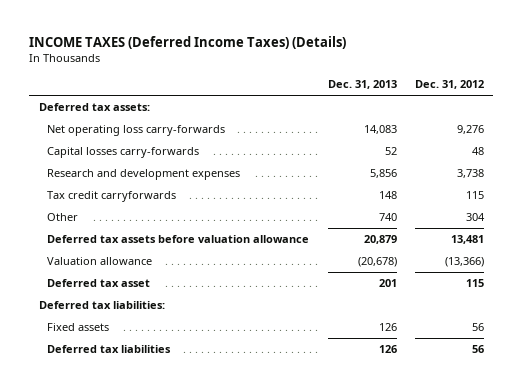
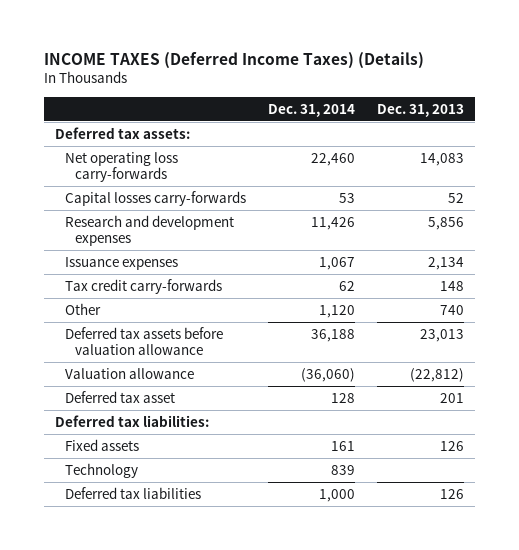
- | Dec. 31, 2013 | Dec. 31, 2012
+ | Dec. 31, 2014 | Dec. 31, 2013
- Tax credit carryforwards | 148 | 115
+ Issuance expenses | 1,067 | 2,134
+ Tax credit carry-forwards | 62 | 148
- Deferred tax assets before valuation allowance | 20,879 | 13,481
- Valuation allowance | (20,678) | (13,366)
+ Deferred tax assets before valuation allowance | 36,188 | 23,013
+ Valuation allowance | (36,060) | (22,812)
+ Technology | 839 |

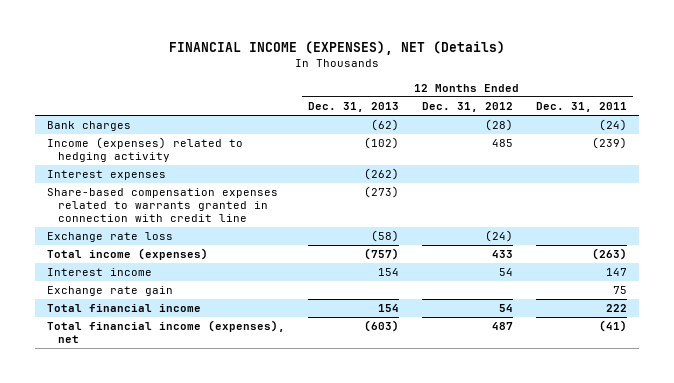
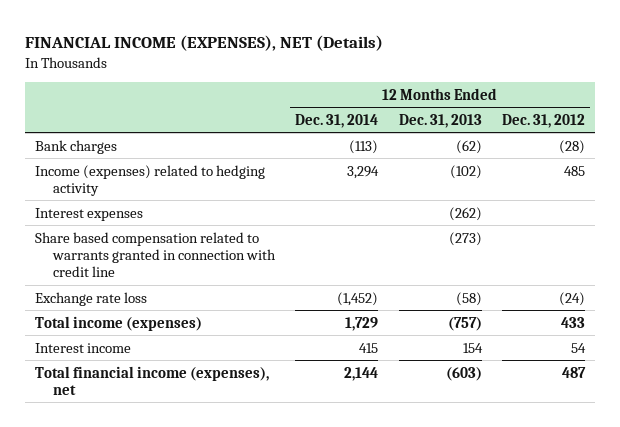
- | 12 Months Ended Dec. 31, 2013 | 12 Months Ended Dec. 31, 2012 | 12 Months Ended Dec. 31, 2011
+ | 12 Months Ended Dec. 31, 2014 | 12 Months Ended Dec. 31, 2013 | 12 Months Ended Dec. 31, 2012
- Share-based compensation expenses related to warrants granted in connection with credit line | (273) | |
+ Share based compensation related to warrants granted in connection with credit line | | (273) |
- Exchange rate gain | | | 75
- Total financial income | 154 | 54 | 222

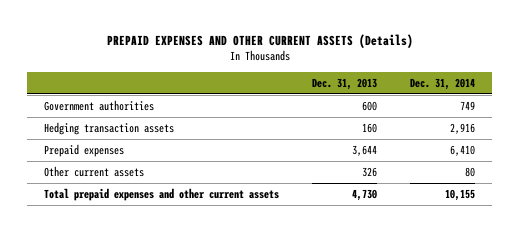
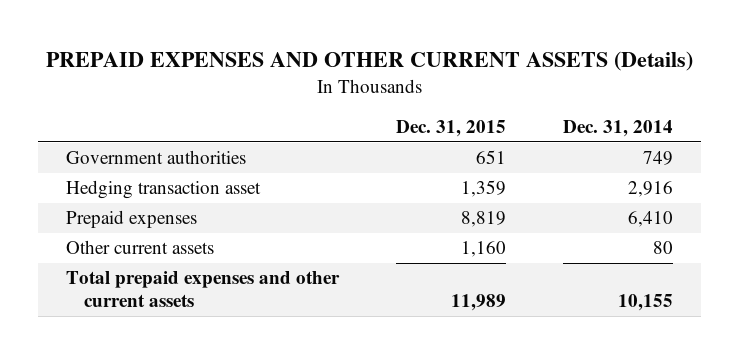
- | Dec. 31, 2013 | Dec. 31, 2014
+ | Dec. 31, 2015 | Dec. 31, 2014
- Hedging transaction assets | 160 | 2,916
+ Hedging transaction asset | 1,359 | 2,916

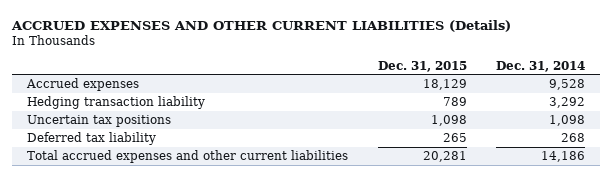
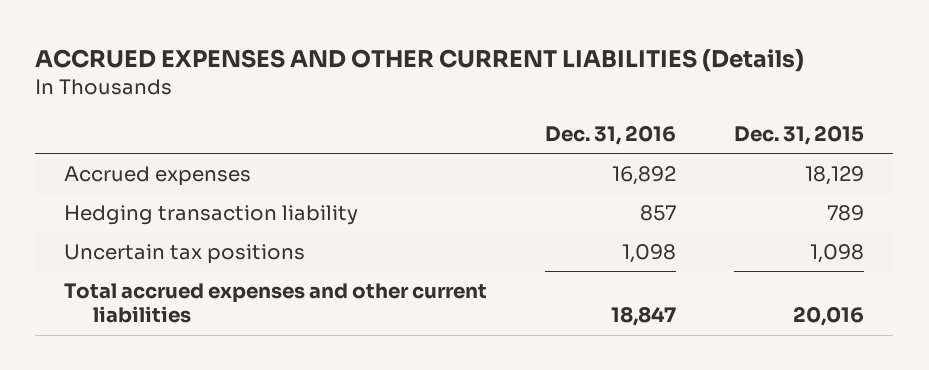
- | Dec. 31, 2015 | Dec. 31, 2014
+ | Dec. 31, 2016 | Dec. 31, 2015
- Deferred tax liability | 265 | 268
- Total accrued expenses and other current liabilities | 20,281 | 14,186
+ Total accrued expenses and other current liabilities | 18,847 | 20,016

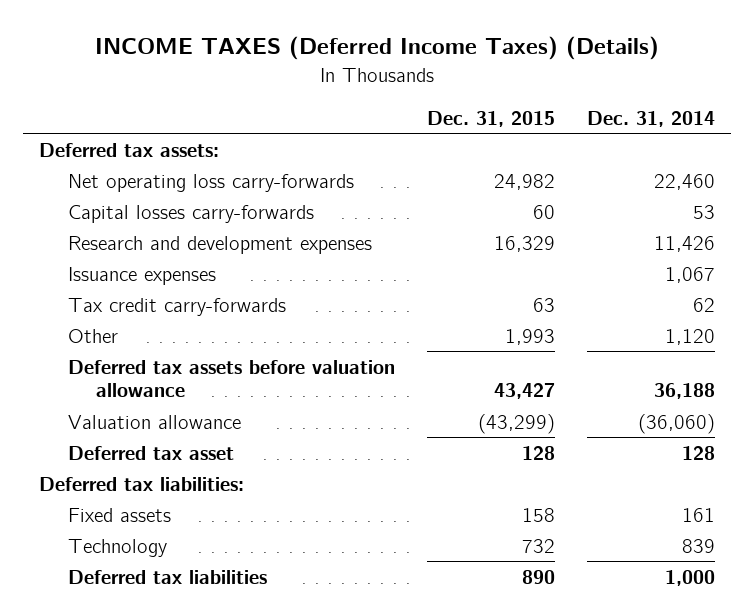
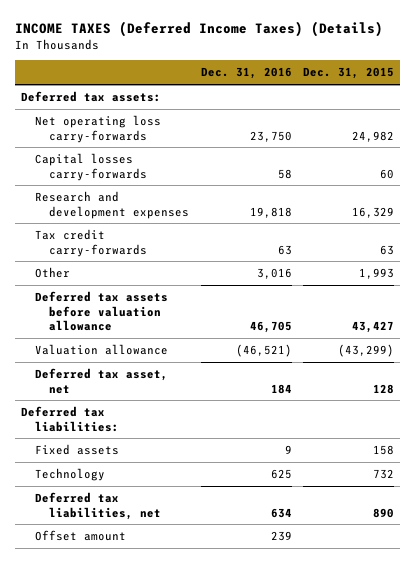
- | Dec. 31, 2015 | Dec. 31, 2014
+ | Dec. 31, 2016 | Dec. 31, 2015
- Issuance expenses | | 1,067
- Deferred tax asset | 128 | 128
+ Deferred tax asset, net | 184 | 128
- Deferred tax liabilities | 890 | 1,000
+ Deferred tax liabilities, net | 634 | 890
+ Offset amount | 239 |

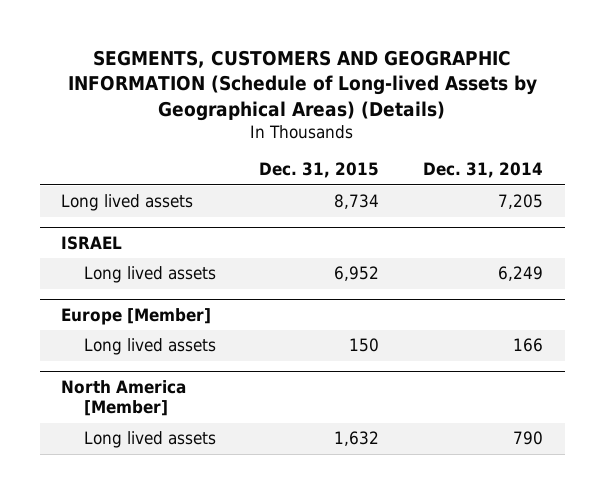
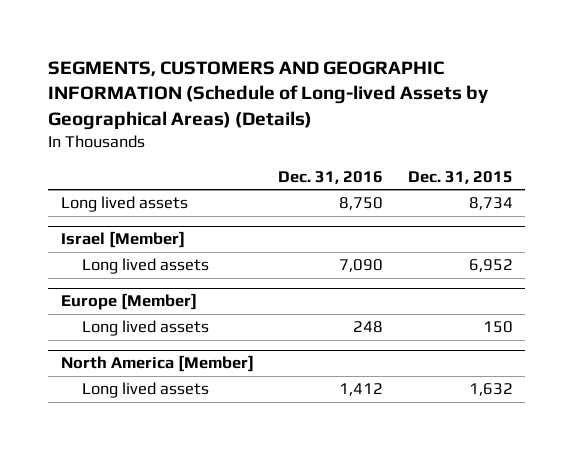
- | Dec. 31, 2015 | Dec. 31, 2014
+ | Dec. 31, 2016 | Dec. 31, 2015
- ISRAEL
+ Israel [Member]

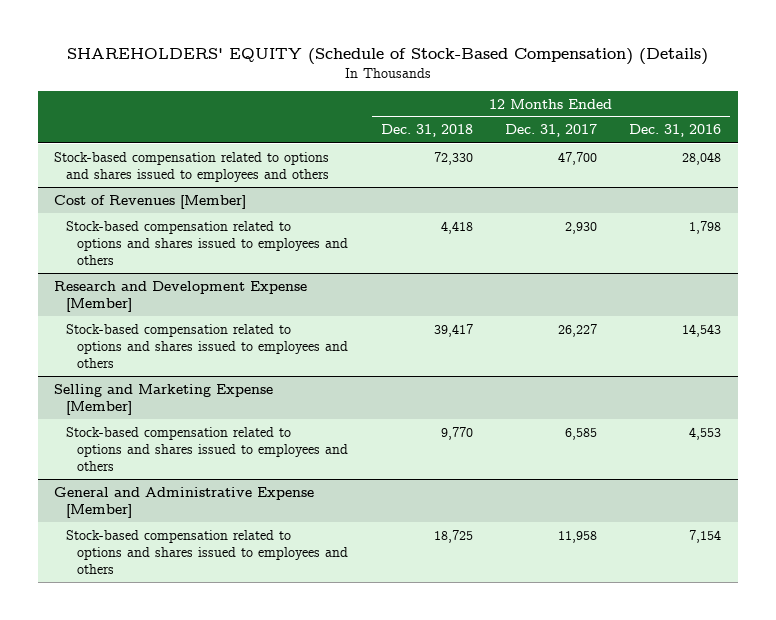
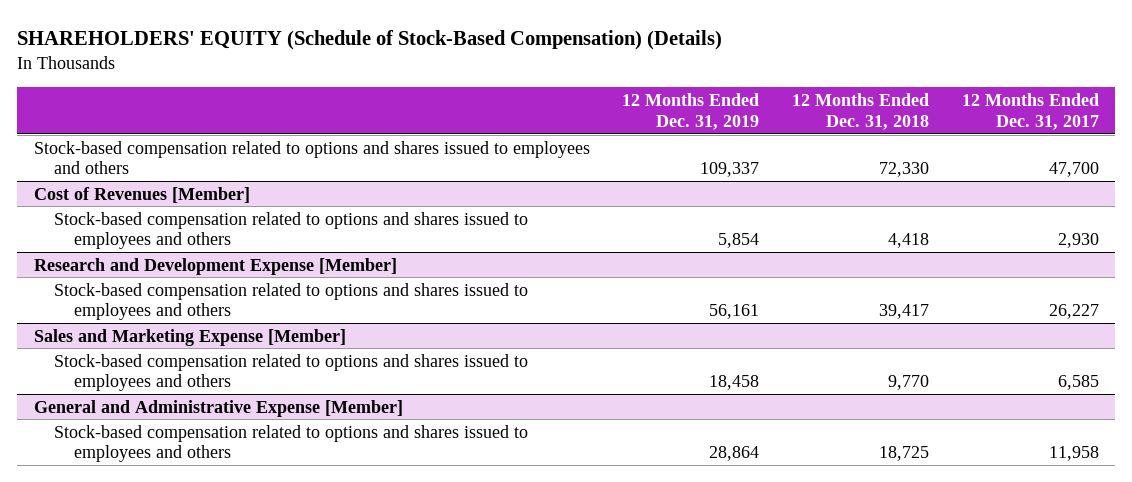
- | 12 Months Ended Dec. 31, 2018 | 12 Months Ended Dec. 31, 2017 | 12 Months Ended Dec. 31, 2016
+ | 12 Months Ended Dec. 31, 2019 | 12 Months Ended Dec. 31, 2018 | 12 Months Ended Dec. 31, 2017
- Selling and Marketing Expense [Member]
+ Sales and Marketing Expense [Member]

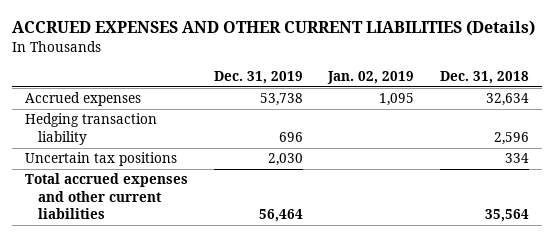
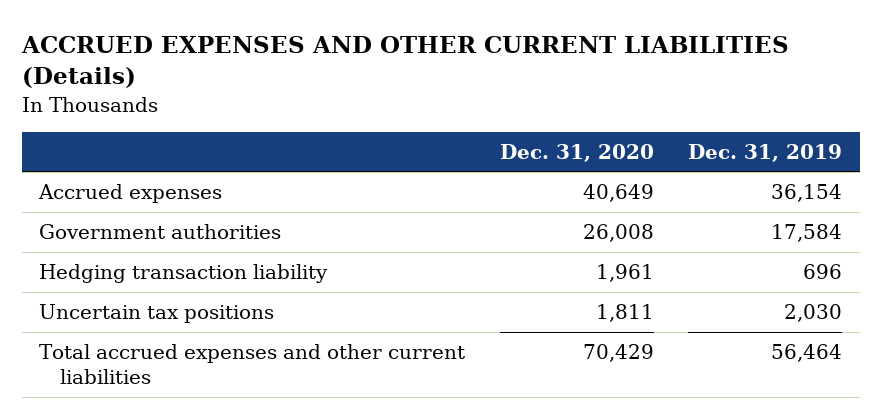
- | Dec. 31, 2019 | Jan. 02, 2019 | Dec. 31, 2018
+ | Dec. 31, 2020 | Dec. 31, 2019
- Accrued expenses | 53,738 | 1,095 | 32,634
+ Accrued expenses | 40,649 | 36,154
+ Government authorities | 26,008 | 17,584

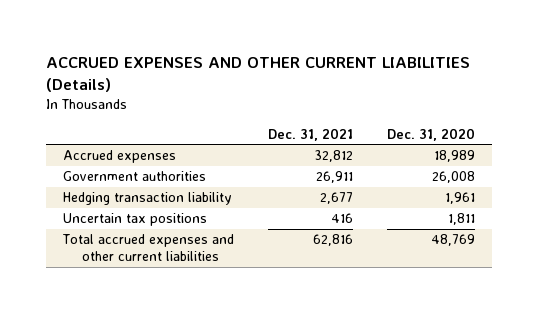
- | Dec. 31, 2020 | Dec. 31, 2019
+ | Dec. 31, 2021 | Dec. 31, 2020
- Accrued expenses | 40,649 | 36,154
+ Accrued expenses | 32,812 | 18,989
- Total accrued expenses and other current liabilities | 70,429 | 56,464
+ Total accrued expenses and other current liabilities | 62,816 | 48,769

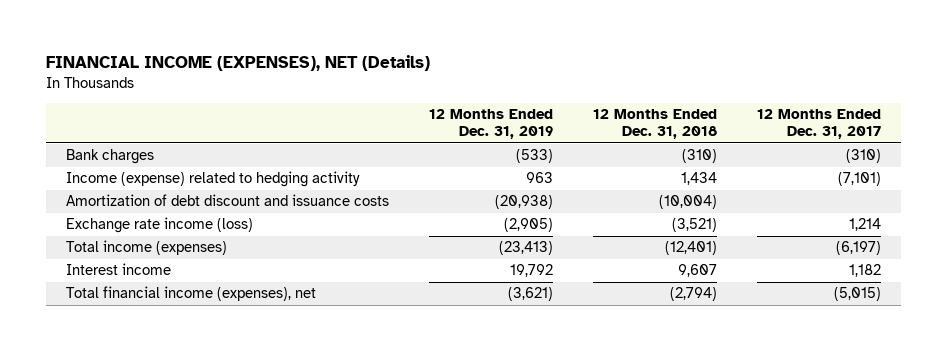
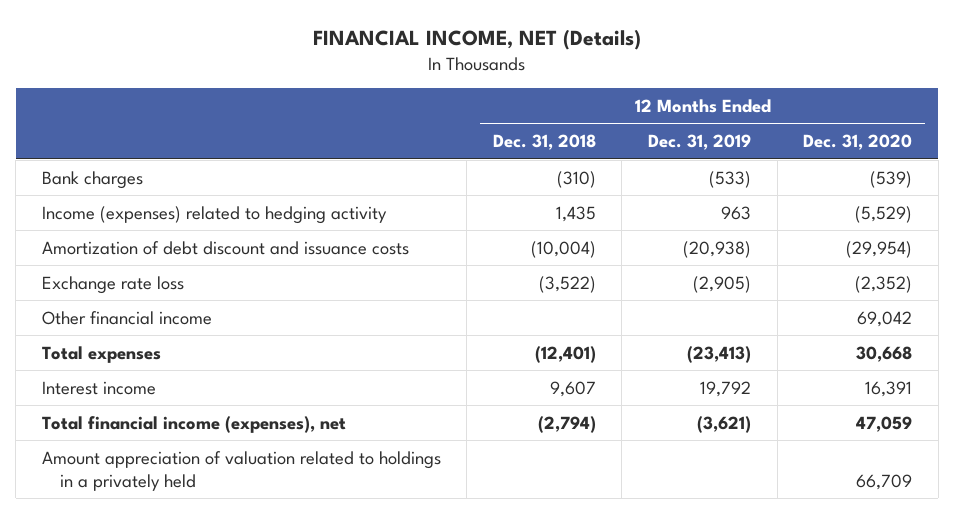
- FINANCIAL INCOME (EXPENSES), NET (Details)
+ FINANCIAL INCOME, NET (Details)
- | 12 Months Ended Dec. 31, 2019 | 12 Months Ended Dec. 31, 2018 | 12 Months Ended Dec. 31, 2017
+ | 12 Months Ended Dec. 31, 2018 | 12 Months Ended Dec. 31, 2019 | 12 Months Ended Dec. 31, 2020
- Income (expense) related to hedging activity | 963 | 1,434 | (7,101)
+ Income (expenses) related to hedging activity | 1,435 | 963 | (5,529)
- Exchange rate income (loss) | (2,905) | (3,521) | 1,214
- Total income (expenses) | (23,413) | (12,401) | (6,197)
+ Exchange rate loss | (3,522) | (2,905) | (2,352)
+ Other financial income | | | 69,042
+ Total expenses | (12,401) | (23,413) | 30,668
+ Amount appreciation of valuation related to holdings in a privately held | | | 66,709

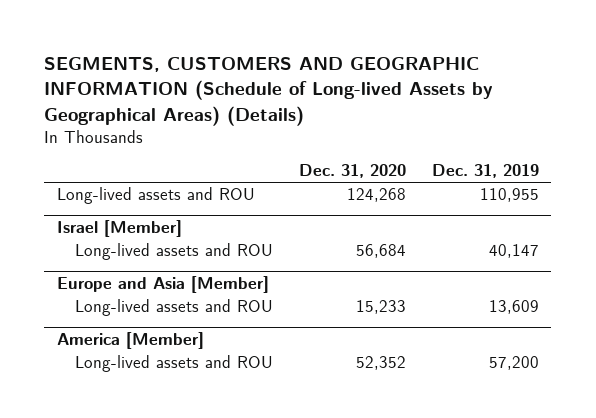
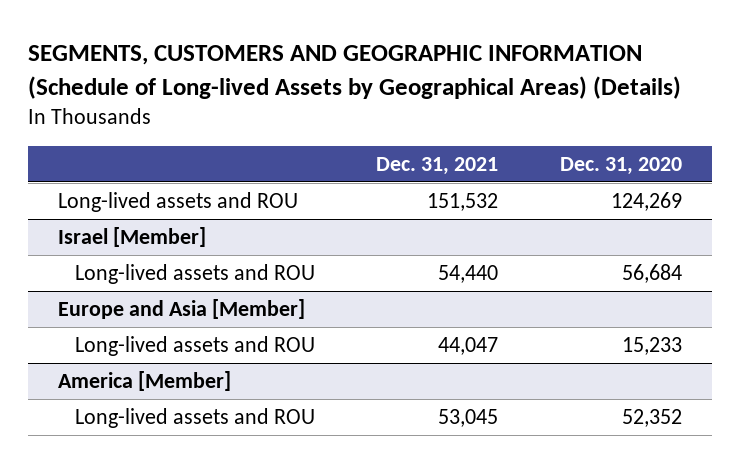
- | Dec. 31, 2020 | Dec. 31, 2019
+ | Dec. 31, 2021 | Dec. 31, 2020
- Long-lived assets and ROU | 124,268 | 110,955
+ Long-lived assets and ROU | 151,532 | 124,269

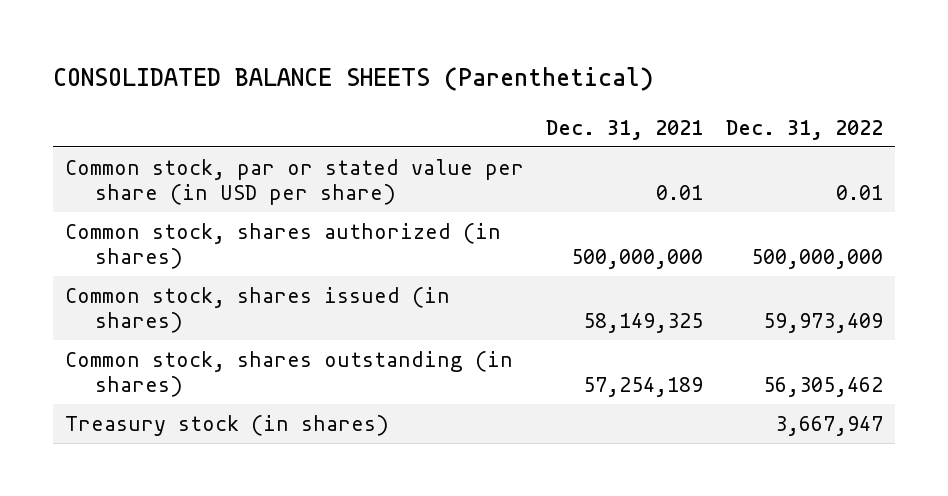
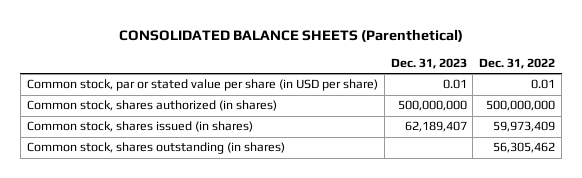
- | Dec. 31, 2021 | Dec. 31, 2022
+ | Dec. 31, 2023 | Dec. 31, 2022
- Treasury stock (in shares) | | 3,667,947

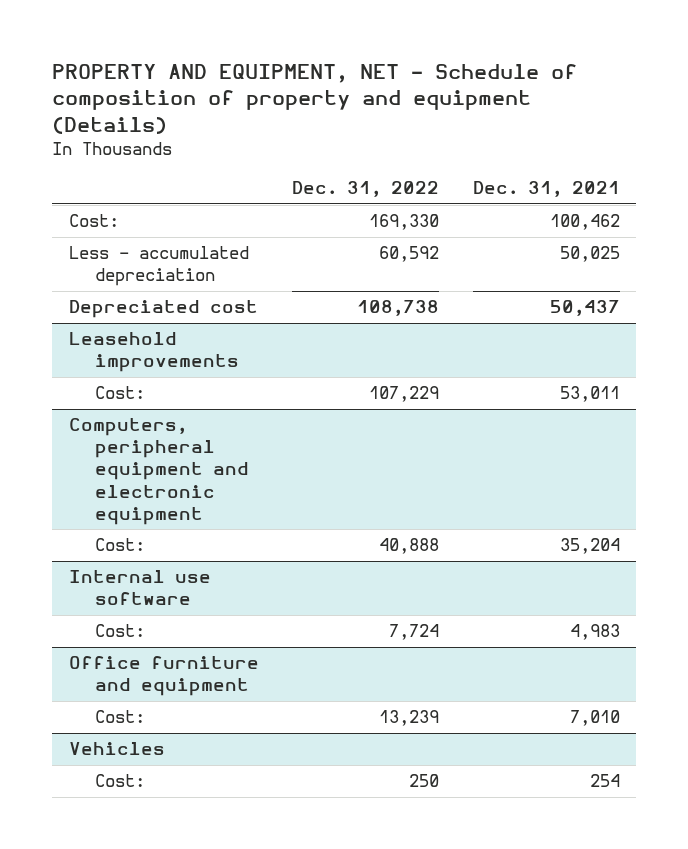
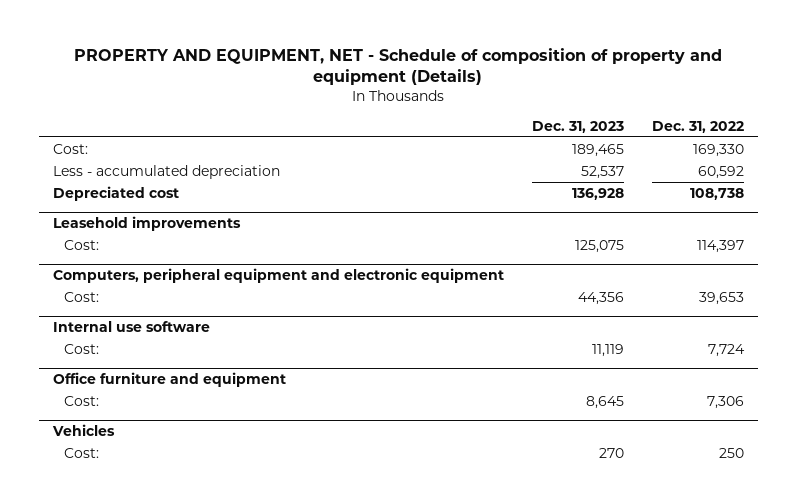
- | Dec. 31, 2022 | Dec. 31, 2021
+ | Dec. 31, 2023 | Dec. 31, 2022
@ Leasehold improvements
- Cost: | 107,229 | 53,011
+ Cost: | 125,075 | 114,397
@ Computers, peripheral equipment and electronic equipment
- Cost: | 40,888 | 35,204
+ Cost: | 44,356 | 39,653
@ Office furniture and equipment
- Cost: | 13,239 | 7,010
+ Cost: | 8,645 | 7,306

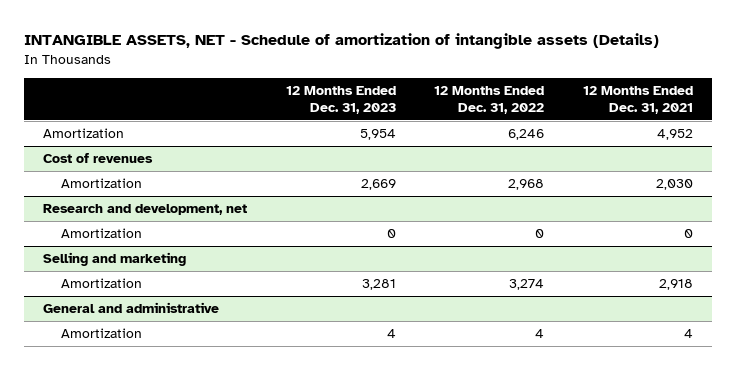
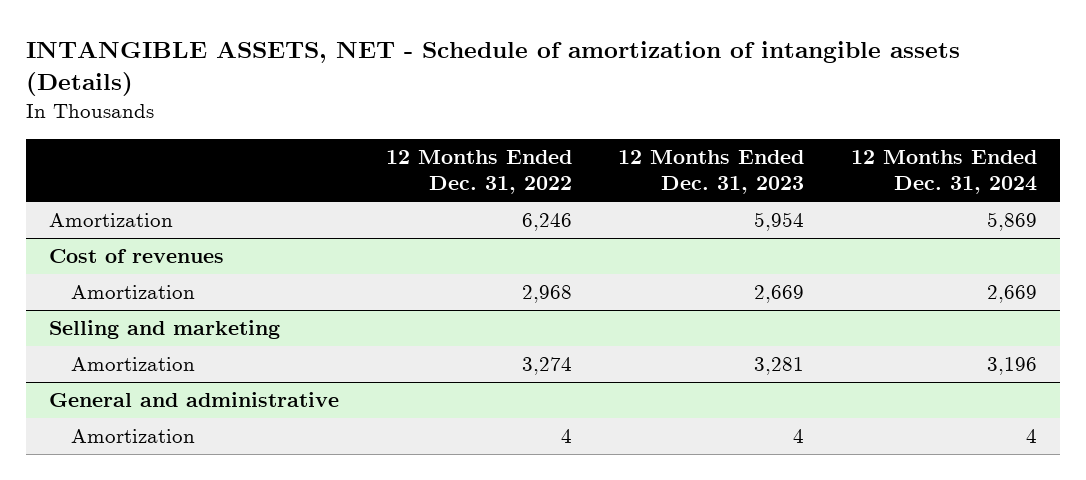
- | 12 Months Ended Dec. 31, 2023 | 12 Months Ended Dec. 31, 2022 | 12 Months Ended Dec. 31, 2021
+ | 12 Months Ended Dec. 31, 2022 | 12 Months Ended Dec. 31, 2023 | 12 Months Ended Dec. 31, 2024
- Research and development, net
- Amortization | 0 | 0 | 0

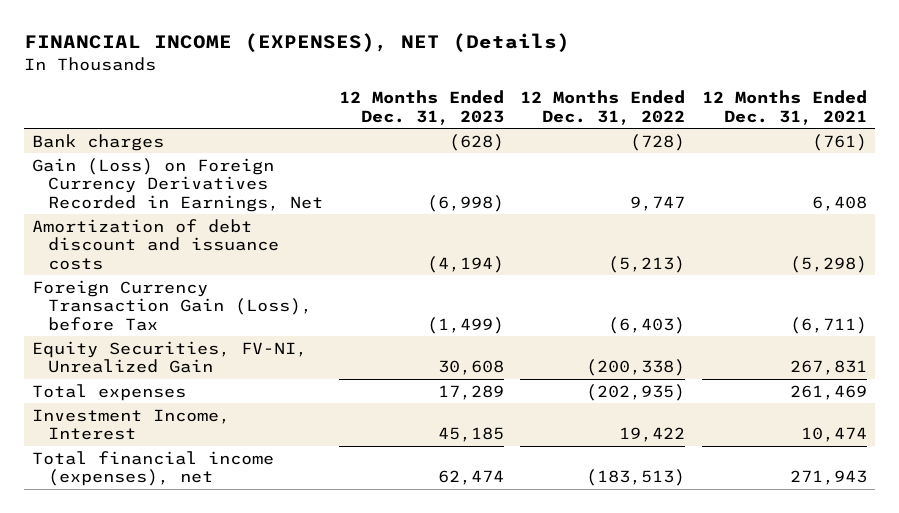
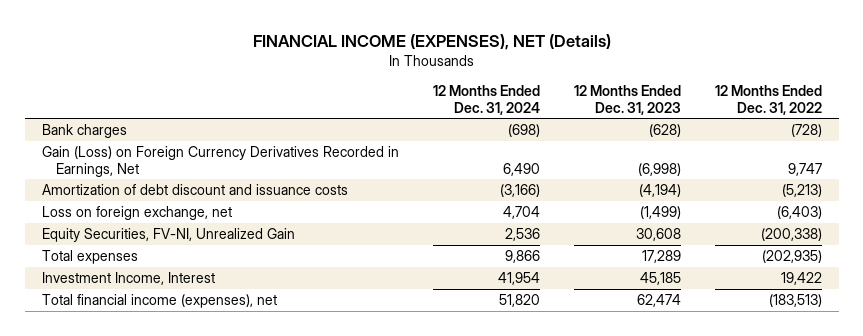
- | 12 Months Ended Dec. 31, 2023 | 12 Months Ended Dec. 31, 2022 | 12 Months Ended Dec. 31, 2021
+ | 12 Months Ended Dec. 31, 2024 | 12 Months Ended Dec. 31, 2023 | 12 Months Ended Dec. 31, 2022
- Foreign Currency Transaction Gain (Loss), before Tax | (1,499) | (6,403) | (6,711)
+ Loss on foreign exchange, net | 4,704 | (1,499) | (6,403)

